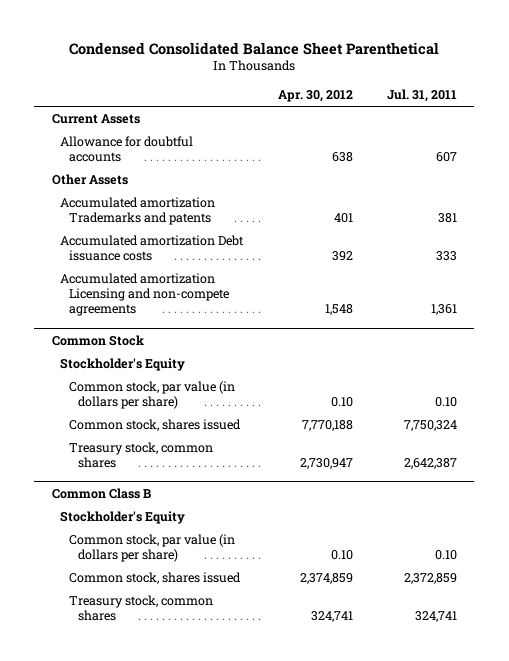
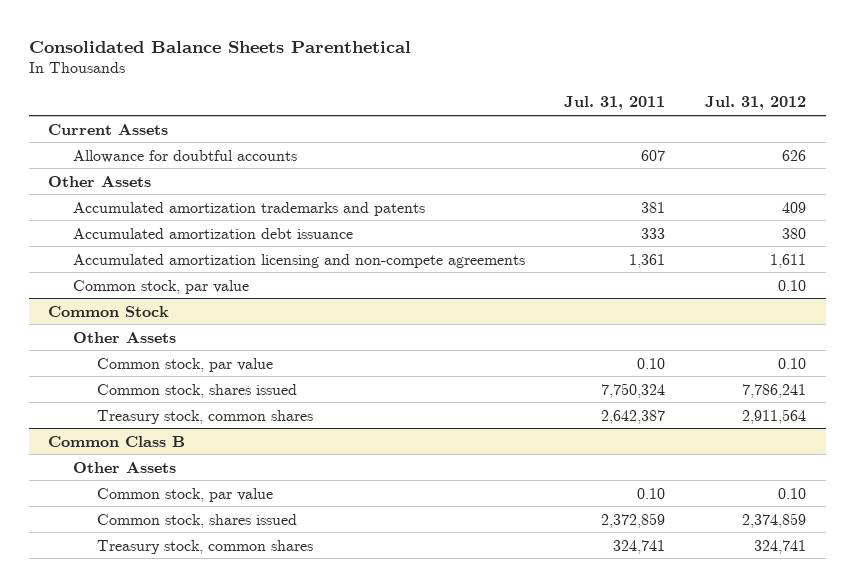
- Condensed Consolidated Balance Sheet Parenthetical
+ Consolidated Balance Sheets Parenthetical
- | Apr. 30, 2012 | Jul. 31, 2011
+ | Jul. 31, 2011 | Jul. 31, 2012
- Accumulated amortization Trademarks and patents | 401 | 381
- Accumulated amortization Debt issuance costs | 392 | 333
- Accumulated amortization Licensing and non-compete agreements | 1,548 | 1,361
+ Accumulated amortization trademarks and patents | 381 | 409
+ Accumulated amortization debt issuance | 333 | 380
+ Accumulated amortization licensing and non-compete agreements | 1,361 | 1,611
+ Common stock, par value | | 0.10
@ Common Stock
- Stockholder's Equity
- Common stock, par value (in dollars per share) | 0.10 | 0.10
+ Other Assets
+ Common stock, par value | 0.10 | 0.10
@ Common Class B
- Stockholder's Equity
- Common stock, par value (in dollars per share) | 0.10 | 0.10
+ Other Assets
+ Common stock, par value | 0.10 | 0.10

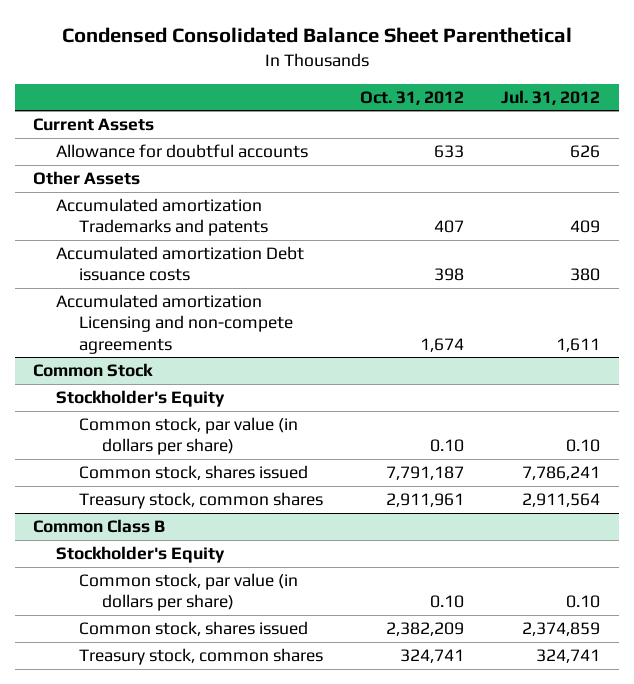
- Consolidated Balance Sheets Parenthetical
+ Condensed Consolidated Balance Sheet Parenthetical
- | Jul. 31, 2011 | Jul. 31, 2012
+ | Oct. 31, 2012 | Jul. 31, 2012
- Accumulated amortization trademarks and patents | 381 | 409
- Accumulated amortization debt issuance | 333 | 380
- Accumulated amortization licensing and non-compete agreements | 1,361 | 1,611
- Common stock, par value | | 0.10
+ Accumulated amortization Trademarks and patents | 407 | 409
+ Accumulated amortization Debt issuance costs | 398 | 380
+ Accumulated amortization Licensing and non-compete agreements | 1,674 | 1,611
@ Common Stock
- Other Assets
- Common stock, par value | 0.10 | 0.10
+ Stockholder's Equity
+ Common stock, par value (in dollars per share) | 0.10 | 0.10
@ Common Class B
- Other Assets
- Common stock, par value | 0.10 | 0.10
+ Stockholder's Equity
+ Common stock, par value (in dollars per share) | 0.10 | 0.10

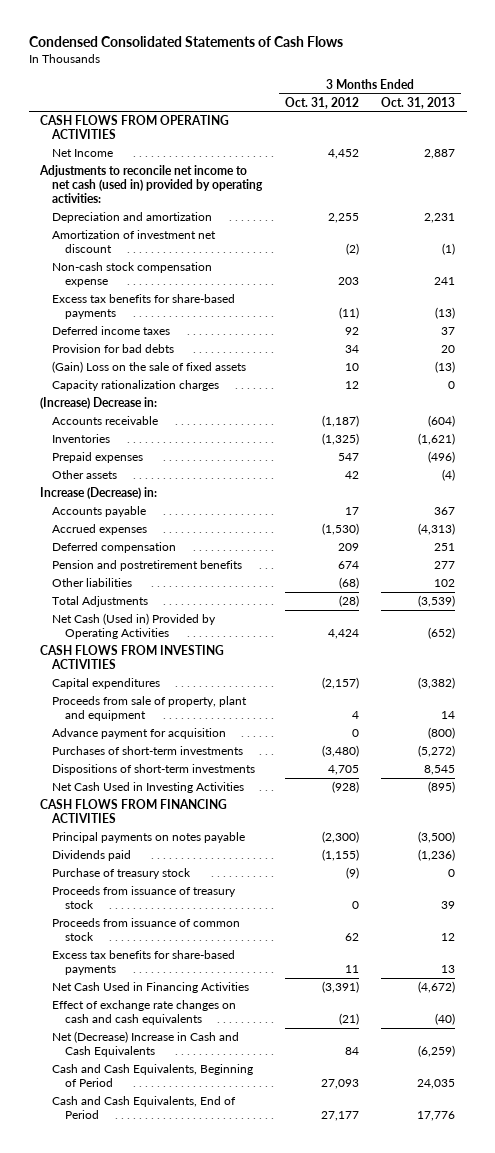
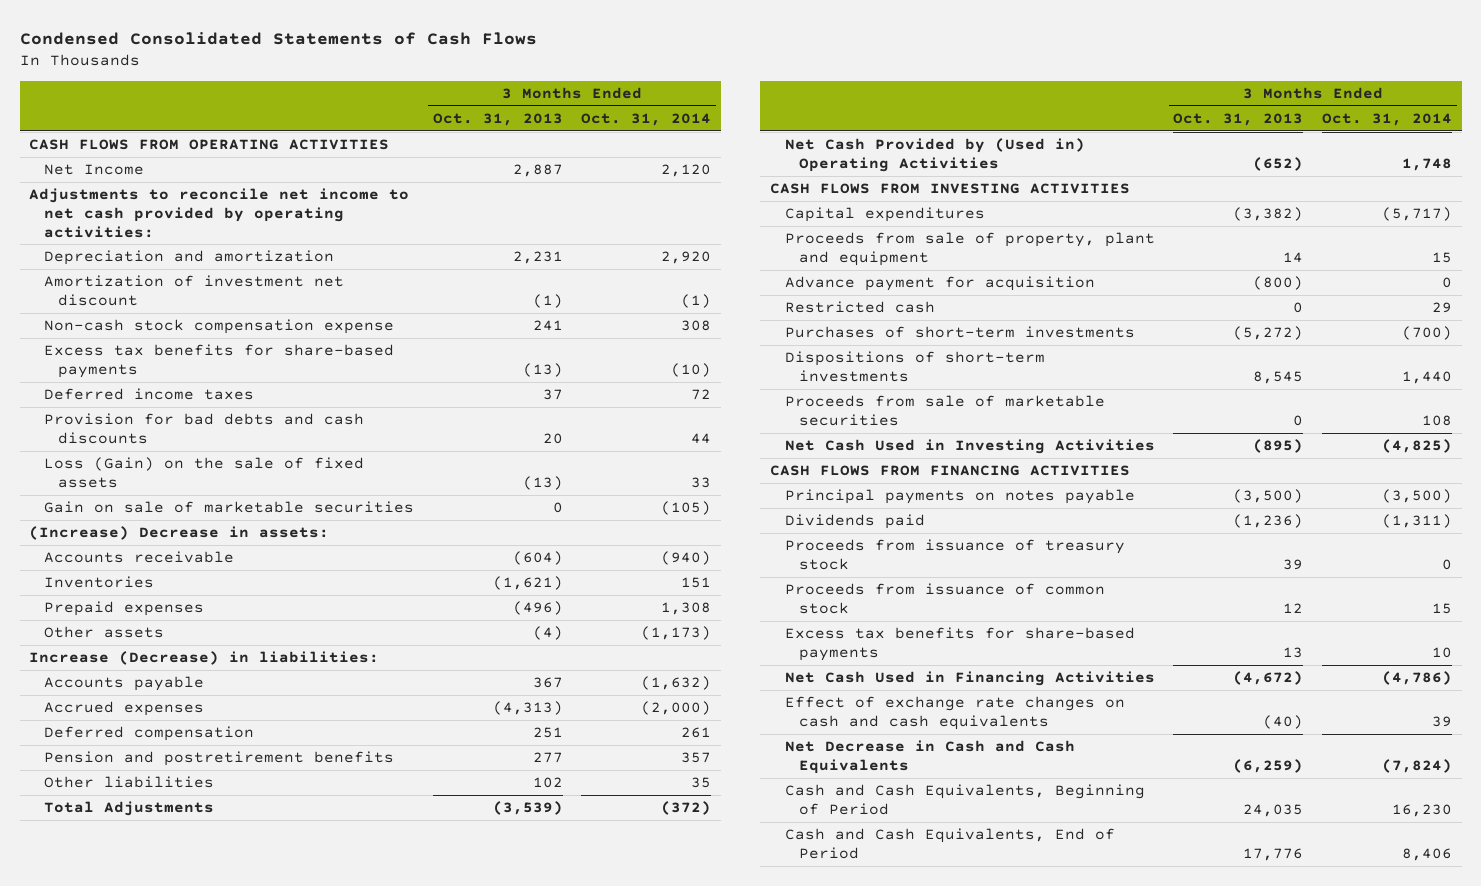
- | 3 Months Ended Oct. 31, 2012 | 3 Months Ended Oct. 31, 2013
+ | 3 Months Ended Oct. 31, 2013 | 3 Months Ended Oct. 31, 2014
- Adjustments to reconcile net income to net cash (used in) provided by operating activities:
+ Adjustments to reconcile net income to net cash provided by operating activities:
- Provision for bad debts | 34 | 20
- (Gain) Loss on the sale of fixed assets | 10 | (13)
- Capacity rationalization charges | 12 | 0
- (Increase) Decrease in:
+ Provision for bad debts and cash discounts | 20 | 44
+ Loss (Gain) on the sale of fixed assets | (13) | 33
+ Gain on sale of marketable securities | 0 | (105)
+ (Increase) Decrease in assets:
- Increase (Decrease) in:
+ Increase (Decrease) in liabilities:
- Net Cash (Used in) Provided by Operating Activities | 4,424 | (652)
+ Net Cash Provided by (Used in) Operating Activities | (652) | 1,748
+ Restricted cash | 0 | 29
+ Proceeds from sale of marketable securities | 0 | 108
- Purchase of treasury stock | (9) | 0
- Net (Decrease) Increase in Cash and Cash Equivalents | 84 | (6,259)
+ Net Decrease in Cash and Cash Equivalents | (6,259) | (7,824)

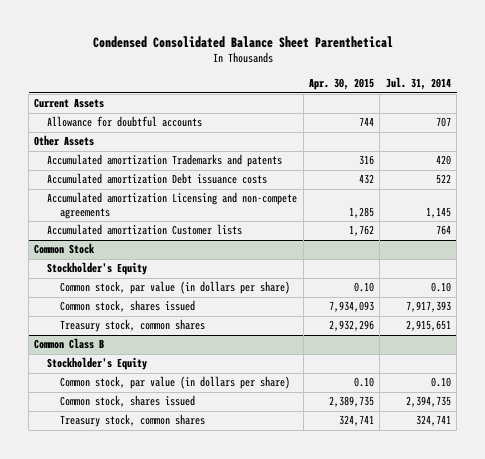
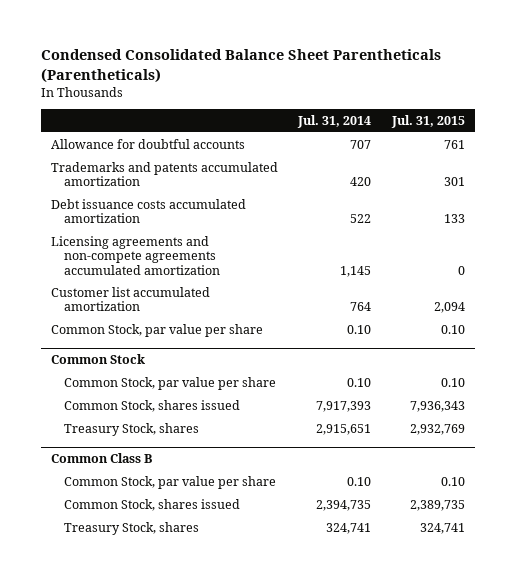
- Condensed Consolidated Balance Sheet Parenthetical
+ Condensed Consolidated Balance Sheet Parentheticals (Parentheticals)
- | Apr. 30, 2015 | Jul. 31, 2014
+ | Jul. 31, 2014 | Jul. 31, 2015
- Current Assets
- Other Assets
- Accumulated amortization Trademarks and patents | 316 | 420
- Accumulated amortization Debt issuance costs | 432 | 522
- Accumulated amortization Licensing and non-compete agreements | 1,285 | 1,145
- Accumulated amortization Customer lists | 1,762 | 764
+ Trademarks and patents accumulated amortization | 420 | 301
+ Debt issuance costs accumulated amortization | 522 | 133
+ Licensing agreements and non-compete agreements accumulated amortization | 1,145 | 0
+ Customer list accumulated amortization | 764 | 2,094
+ Common Stock, par value per share | 0.10 | 0.10
@ Common Stock
- Stockholder's Equity
- Common stock, par value (in dollars per share) | 0.10 | 0.10
- Common stock, shares issued | 7,934,093 | 7,917,393
- Treasury stock, common shares | 2,932,296 | 2,915,651
+ Common Stock, par value per share | 0.10 | 0.10
+ Common Stock, shares issued | 7,917,393 | 7,936,343
+ Treasury Stock, shares | 2,915,651 | 2,932,769
@ Common Class B
- Stockholder's Equity
- Common stock, par value (in dollars per share) | 0.10 | 0.10
- Common stock, shares issued | 2,389,735 | 2,394,735
- Treasury stock, common shares | 324,741 | 324,741
+ Common Stock, par value per share | 0.10 | 0.10
+ Common Stock, shares issued | 2,394,735 | 2,389,735
+ Treasury Stock, shares | 324,741 | 324,741

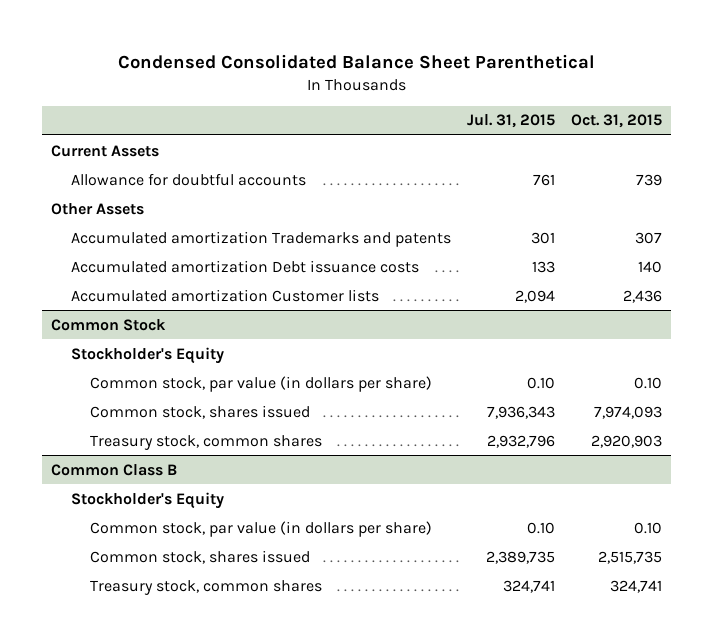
- Condensed Consolidated Balance Sheet Parentheticals (Parentheticals)
+ Condensed Consolidated Balance Sheet Parenthetical
- | Jul. 31, 2014 | Jul. 31, 2015
+ | Jul. 31, 2015 | Oct. 31, 2015
+ Current Assets
- Trademarks and patents accumulated amortization | 420 | 301
- Debt issuance costs accumulated amortization | 522 | 133
- Licensing agreements and non-compete agreements accumulated amortization | 1,145 | 0
- Customer list accumulated amortization | 764 | 2,094
- Common Stock, par value per share | 0.10 | 0.10
+ Other Assets
+ Accumulated amortization Trademarks and patents | 301 | 307
+ Accumulated amortization Debt issuance costs | 133 | 140
+ Accumulated amortization Customer lists | 2,094 | 2,436
@ Common Stock
- Common Stock, par value per share | 0.10 | 0.10
- Common Stock, shares issued | 7,917,393 | 7,936,343
- Treasury Stock, shares | 2,915,651 | 2,932,769
+ Stockholder's Equity
+ Common stock, par value (in dollars per share) | 0.10 | 0.10
+ Common stock, shares issued | 7,936,343 | 7,974,093
+ Treasury stock, common shares | 2,932,796 | 2,920,903
@ Common Class B
- Common Stock, par value per share | 0.10 | 0.10
- Common Stock, shares issued | 2,394,735 | 2,389,735
- Treasury Stock, shares | 324,741 | 324,741
+ Stockholder's Equity
+ Common stock, par value (in dollars per share) | 0.10 | 0.10
+ Common stock, shares issued | 2,389,735 | 2,515,735
+ Treasury stock, common shares | 324,741 | 324,741

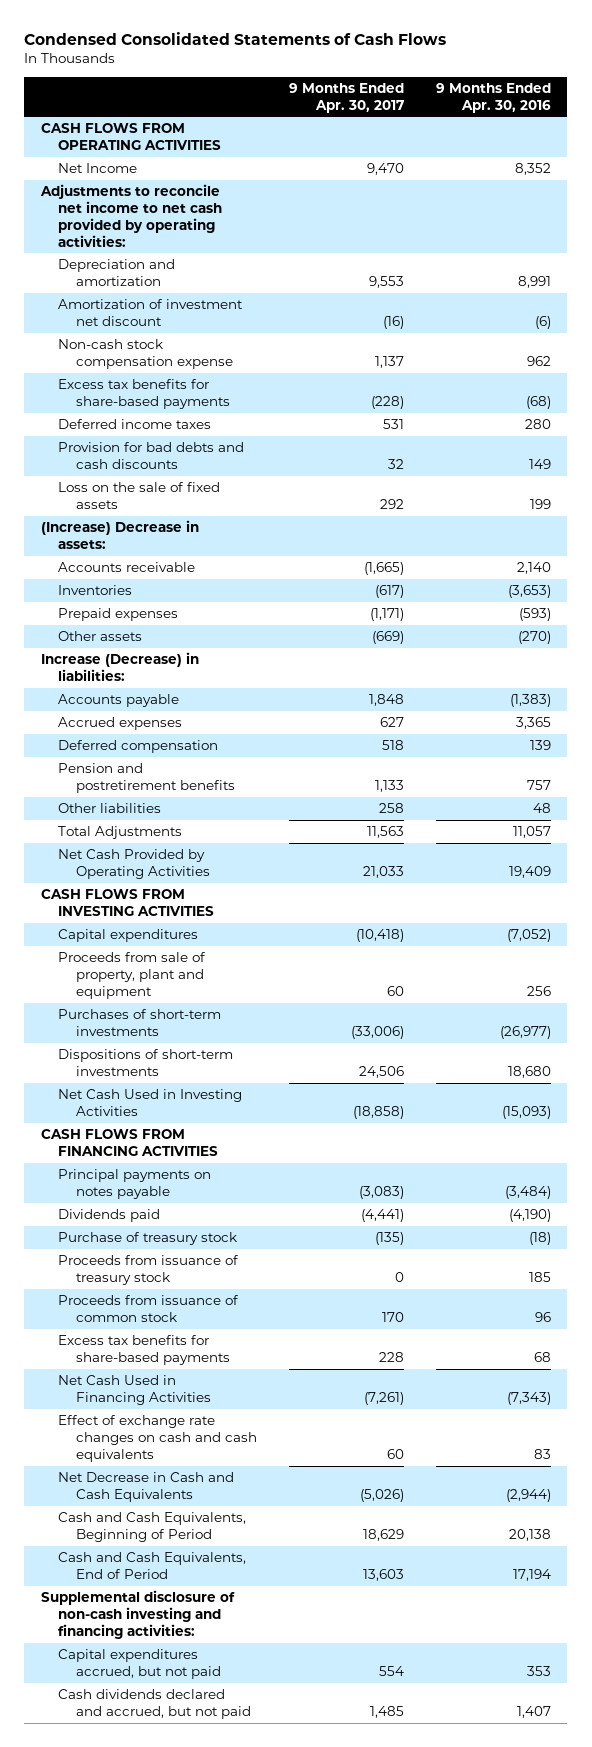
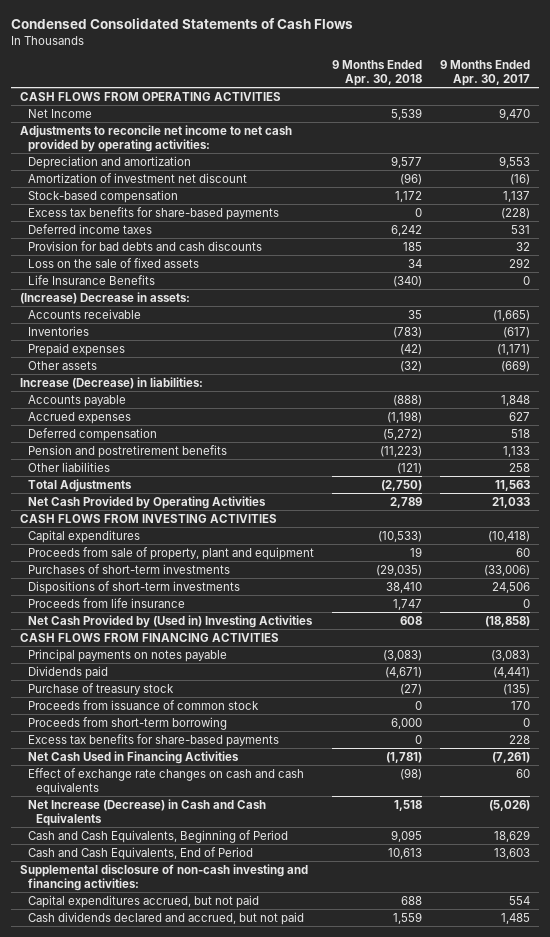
- | 9 Months Ended Apr. 30, 2017 | 9 Months Ended Apr. 30, 2016
+ | 9 Months Ended Apr. 30, 2018 | 9 Months Ended Apr. 30, 2017
- Non-cash stock compensation expense | 1,137 | 962
+ Stock-based compensation | 1,172 | 1,137
+ Life Insurance Benefits | (340) | 0
- Net Cash Used in Investing Activities | (18,858) | (15,093)
+ Proceeds from life insurance | 1,747 | 0
+ Net Cash Provided by (Used in) Investing Activities | 608 | (18,858)
- Proceeds from issuance of treasury stock | 0 | 185
+ Proceeds from short-term borrowing | 6,000 | 0
- Net Decrease in Cash and Cash Equivalents | (5,026) | (2,944)
+ Net Increase (Decrease) in Cash and Cash Equivalents | 1,518 | (5,026)

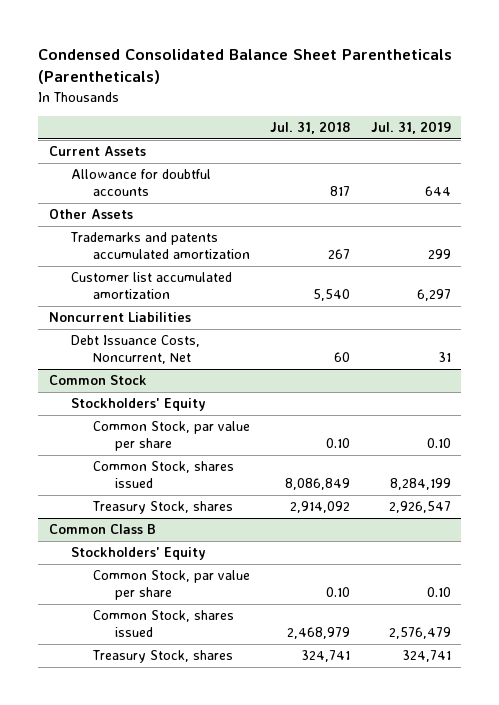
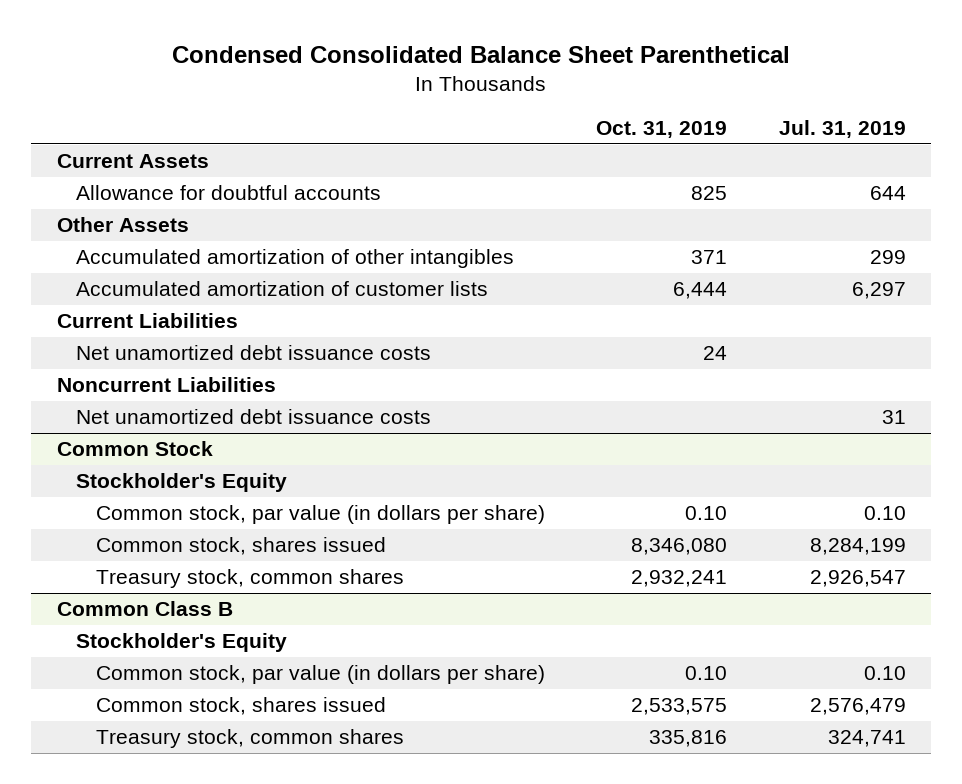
- Condensed Consolidated Balance Sheet Parentheticals (Parentheticals)
+ Condensed Consolidated Balance Sheet Parenthetical
- | Jul. 31, 2018 | Jul. 31, 2019
+ | Oct. 31, 2019 | Jul. 31, 2019
- Trademarks and patents accumulated amortization | 267 | 299
- Customer list accumulated amortization | 5,540 | 6,297
+ Accumulated amortization of other intangibles | 371 | 299
+ Accumulated amortization of customer lists | 6,444 | 6,297
+ Current Liabilities
+ Net unamortized debt issuance costs | 24 |
- Debt Issuance Costs, Noncurrent, Net | 60 | 31
+ Net unamortized debt issuance costs | | 31
@ Common Stock
- Stockholders' Equity
- Common Stock, par value per share | 0.10 | 0.10
- Common Stock, shares issued | 8,086,849 | 8,284,199
- Treasury Stock, shares | 2,914,092 | 2,926,547
+ Stockholder's Equity
+ Common stock, par value (in dollars per share) | 0.10 | 0.10
+ Common stock, shares issued | 8,346,080 | 8,284,199
+ Treasury stock, common shares | 2,932,241 | 2,926,547
@ Common Class B
- Stockholders' Equity
- Common Stock, par value per share | 0.10 | 0.10
- Common Stock, shares issued | 2,468,979 | 2,576,479
- Treasury Stock, shares | 324,741 | 324,741
+ Stockholder's Equity
+ Common stock, par value (in dollars per share) | 0.10 | 0.10
+ Common stock, shares issued | 2,533,575 | 2,576,479
+ Treasury stock, common shares | 335,816 | 324,741

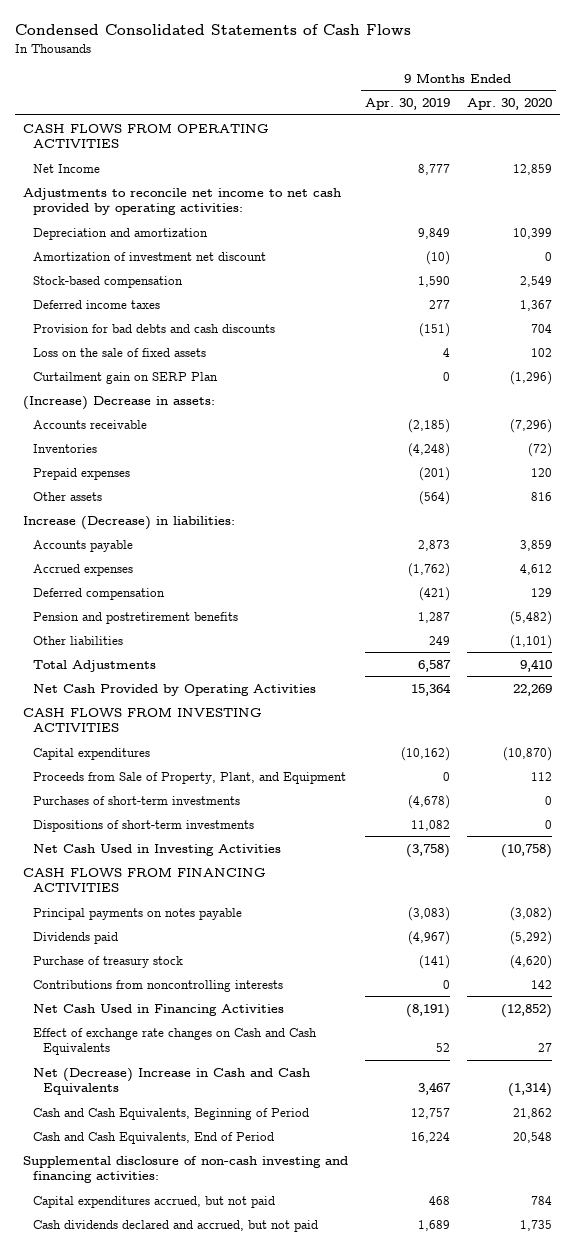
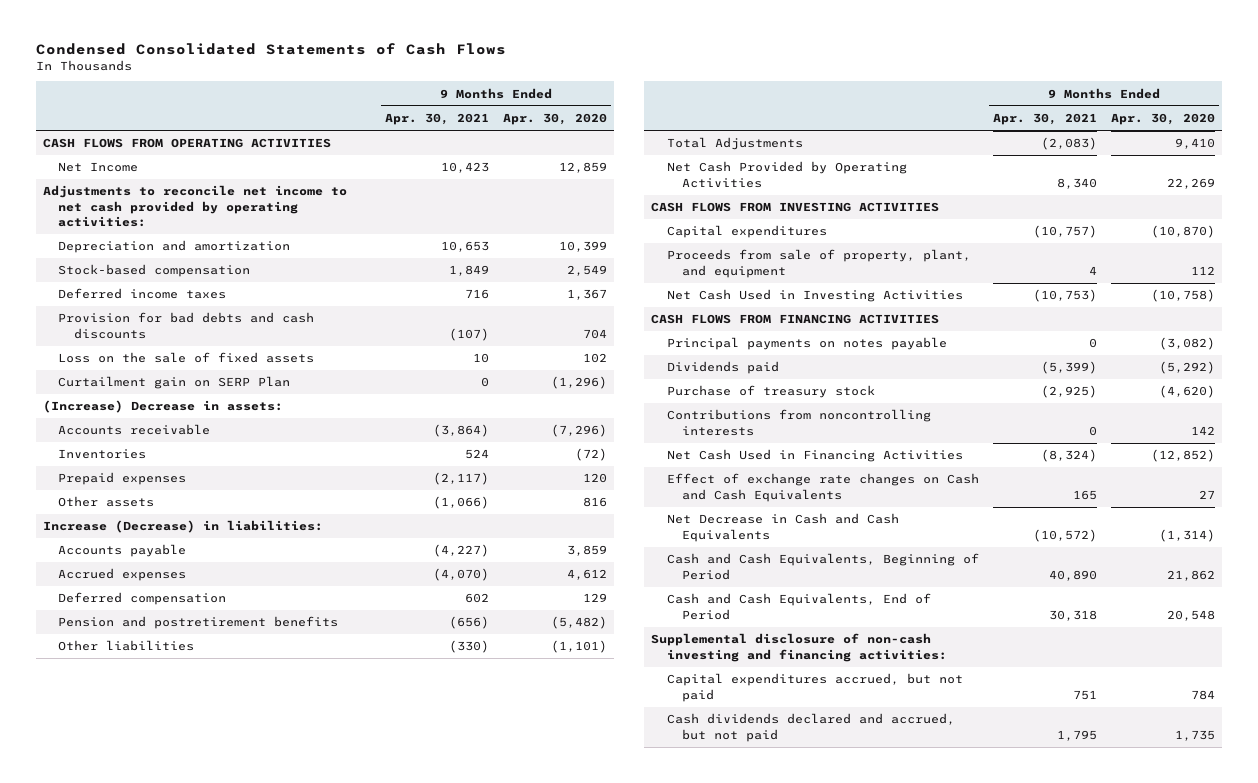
- | 9 Months Ended Apr. 30, 2019 | 9 Months Ended Apr. 30, 2020
+ | 9 Months Ended Apr. 30, 2021 | 9 Months Ended Apr. 30, 2020
- Amortization of investment net discount | (10) | 0
- Proceeds from Sale of Property, Plant, and Equipment | 0 | 112
- Purchases of short-term investments | (4,678) | 0
- Dispositions of short-term investments | 11,082 | 0
+ Proceeds from sale of property, plant, and equipment | 4 | 112
- Net (Decrease) Increase in Cash and Cash Equivalents | 3,467 | (1,314)
+ Net Decrease in Cash and Cash Equivalents | (10,572) | (1,314)

